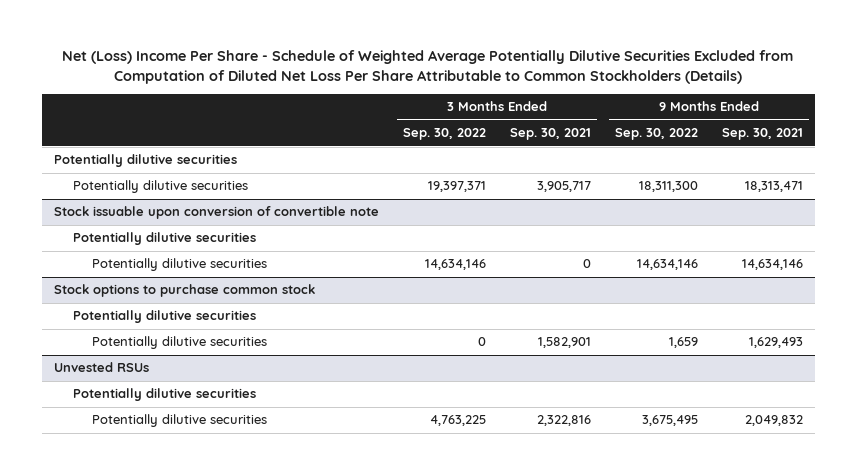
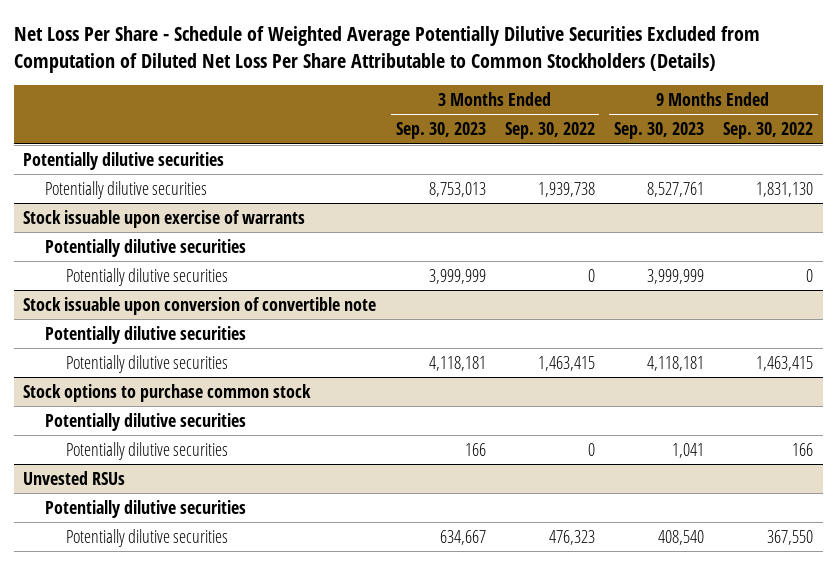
- Net (Loss) Income Per Share - Schedule of Weighted Average Potentially Dilutive Securities Excluded from Computation of Diluted Net Loss Per Share Attributable to Common Stockholders (Details)
+ Net Loss Per Share - Schedule of Weighted Average Potentially Dilutive Securities Excluded from Computation of Diluted Net Loss Per Share Attributable to Common Stockholders (Details)
- | 3 Months Ended Sep. 30, 2022 | 3 Months Ended Sep. 30, 2021 | 9 Months Ended Sep. 30, 2022 | 9 Months Ended Sep. 30, 2021
+ | 3 Months Ended Sep. 30, 2023 | 3 Months Ended Sep. 30, 2022 | 9 Months Ended Sep. 30, 2023 | 9 Months Ended Sep. 30, 2022
- Potentially dilutive securities | 19,397,371 | 3,905,717 | 18,311,300 | 18,313,471
+ Potentially dilutive securities | 8,753,013 | 1,939,738 | 8,527,761 | 1,831,130
+ Stock issuable upon exercise of warrants
+ Potentially dilutive securities
+ Potentially dilutive securities | 3,999,999 | 0 | 3,999,999 | 0
@ Stock issuable upon conversion of convertible note
- Potentially dilutive securities | 14,634,146 | 0 | 14,634,146 | 14,634,146
+ Potentially dilutive securities | 4,118,181 | 1,463,415 | 4,118,181 | 1,463,415
@ Stock options to purchase common stock
- Potentially dilutive securities | 0 | 1,582,901 | 1,659 | 1,629,493
+ Potentially dilutive securities | 166 | 0 | 1,041 | 166
@ Unvested RSUs
- Potentially dilutive securities | 4,763,225 | 2,322,816 | 3,675,495 | 2,049,832
+ Potentially dilutive securities | 634,667 | 476,323 | 408,540 | 367,550

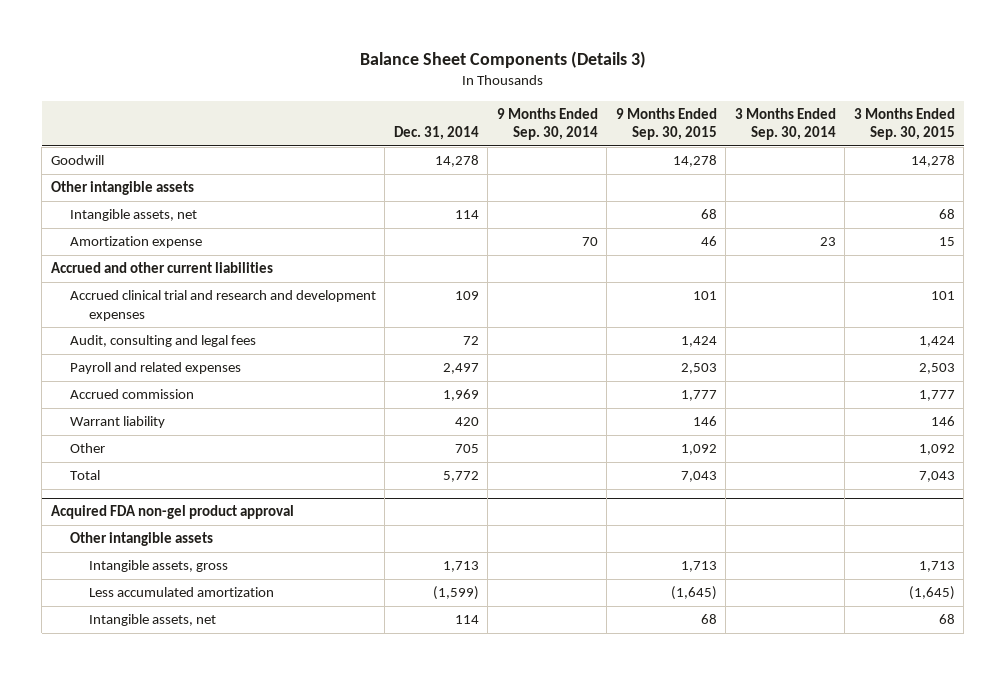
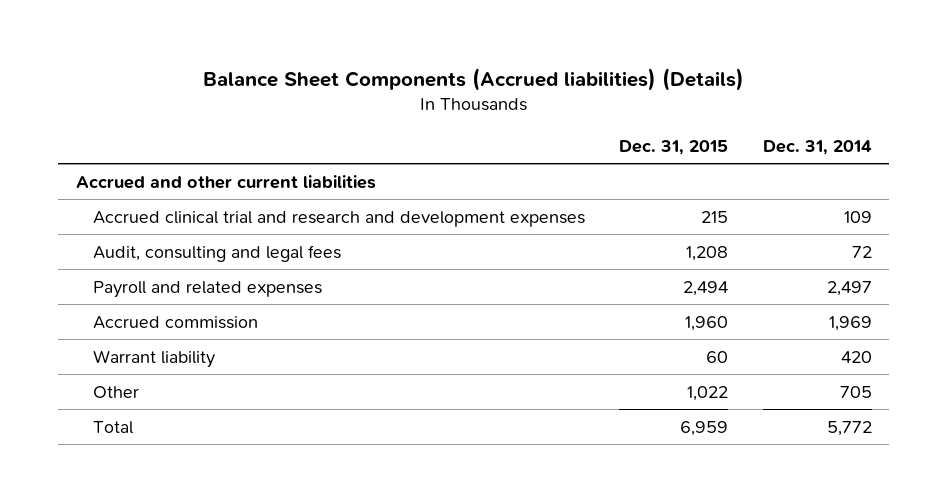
- Balance Sheet Components (Details 3)
+ Balance Sheet Components (Accrued liabilities) (Details)
- | Dec. 31, 2014 | 9 Months Ended Sep. 30, 2014 | 9 Months Ended Sep. 30, 2015 | 3 Months Ended Sep. 30, 2014 | 3 Months Ended Sep. 30, 2015
+ | Dec. 31, 2015 | Dec. 31, 2014
- Goodwill | 14,278 | | 14,278 | | 14,278
- Other intangible assets
- Intangible assets, net | 114 | | 68 | | 68
- Amortization expense | | 70 | 46 | 23 | 15
- Acquired FDA non-gel product approval
- Other intangible assets
- Intangible assets, gross | 1,713 | | 1,713 | | 1,713
- Less accumulated amortization | (1,599) | | (1,645) | | (1,645)
- Intangible assets, net | 114 | | 68 | | 68

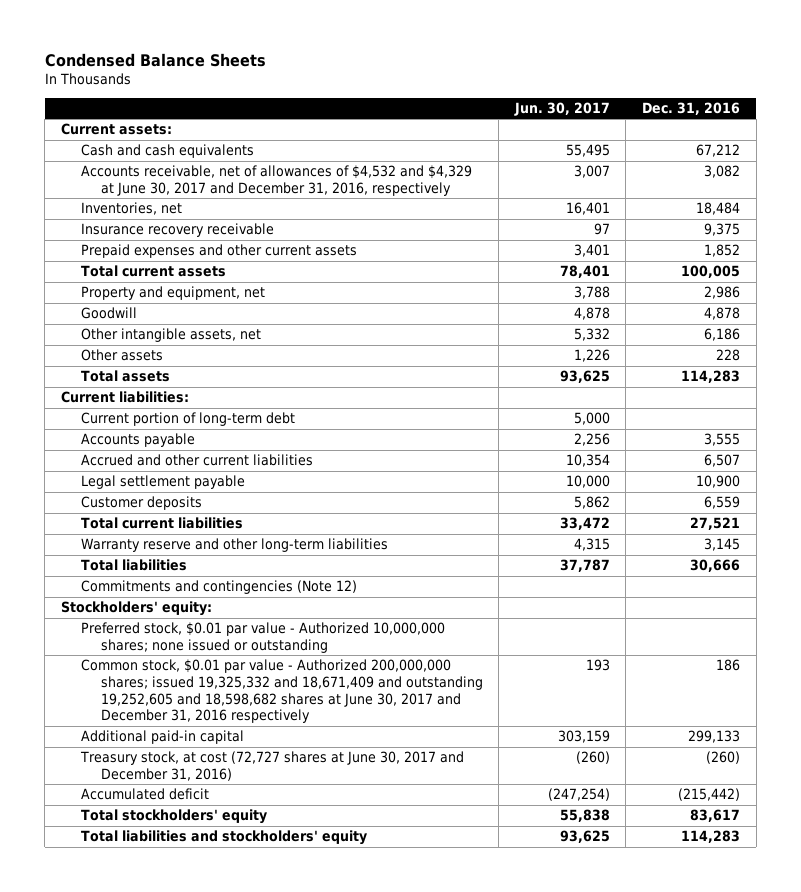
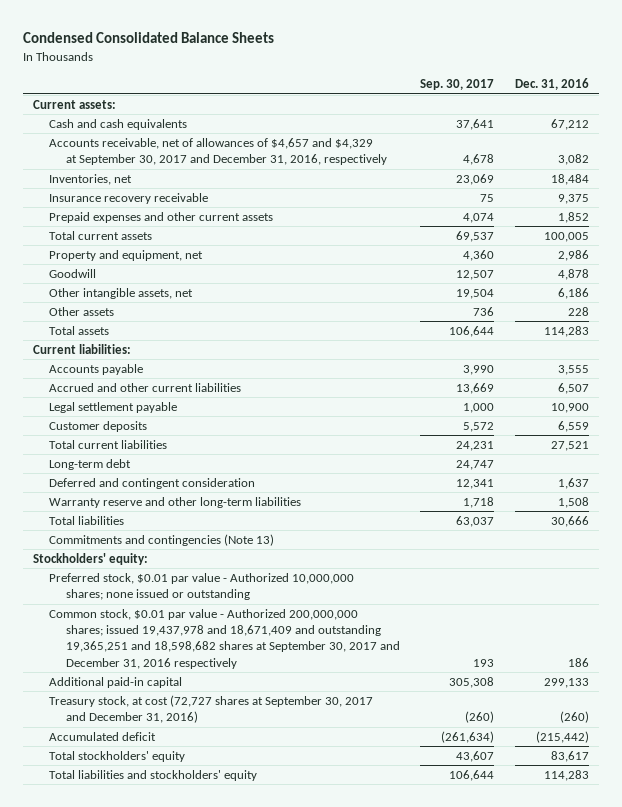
- Condensed Balance Sheets
+ Condensed Consolidated Balance Sheets
- | Jun. 30, 2017 | Dec. 31, 2016
+ | Sep. 30, 2017 | Dec. 31, 2016
- Accounts receivable, net of allowances of $4,532 and $4,329 at June 30, 2017 and December 31, 2016, respectively | 3,007 | 3,082
+ Accounts receivable, net of allowances of $4,657 and $4,329 at September 30, 2017 and December 31, 2016, respectively | 4,678 | 3,082
- Current portion of long-term debt | 5,000 |
- Warranty reserve and other long-term liabilities | 4,315 | 3,145
+ Long-term debt | 24,747 |
+ Deferred and contingent consideration | 12,341 | 1,637
+ Warranty reserve and other long-term liabilities | 1,718 | 1,508
- Commitments and contingencies (Note 12)
+ Commitments and contingencies (Note 13)
- Common stock, $0.01 par value - Authorized 200,000,000 shares; issued 19,325,332 and 18,671,409 and outstanding 19,252,605 and 18,598,682 shares at June 30, 2017 and December 31, 2016 respectively | 193 | 186
+ Common stock, $0.01 par value - Authorized 200,000,000 shares; issued 19,437,978 and 18,671,409 and outstanding 19,365,251 and 18,598,682 shares at September 30, 2017 and December 31, 2016 respectively | 193 | 186
- Treasury stock, at cost (72,727 shares at June 30, 2017 and December 31, 2016) | (260) | (260)
+ Treasury stock, at cost (72,727 shares at September 30, 2017 and December 31, 2016) | (260) | (260)

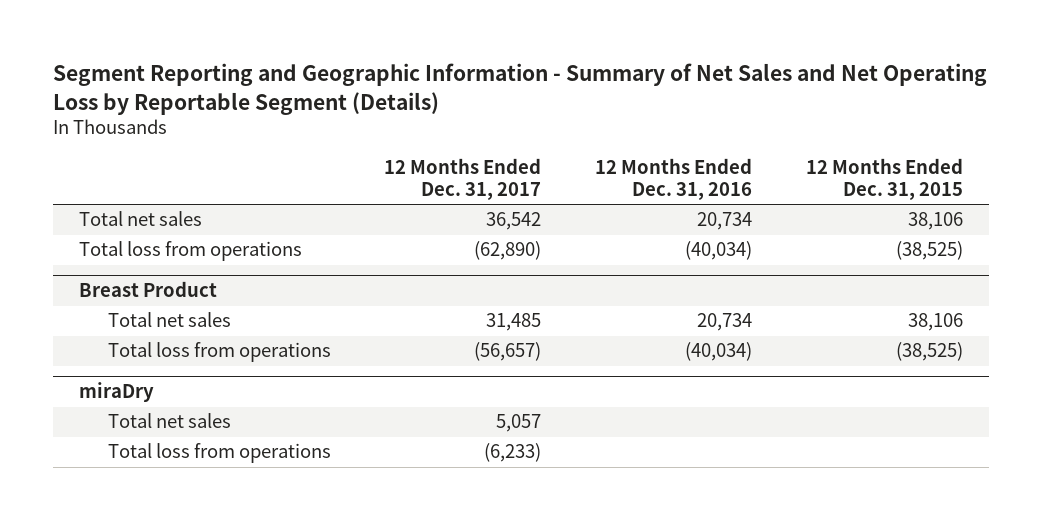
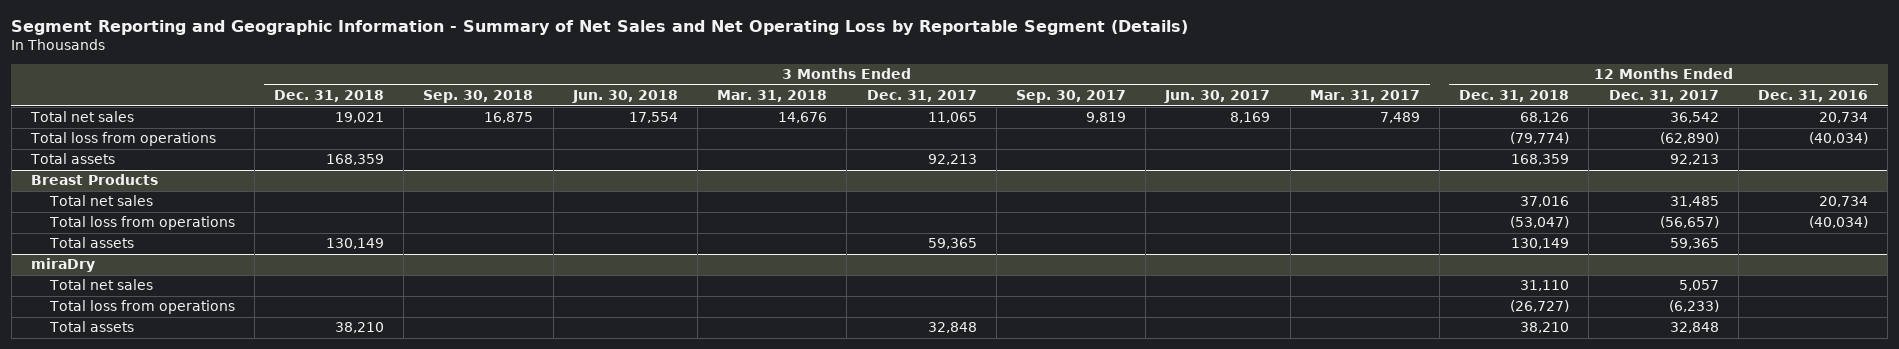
- | 12 Months Ended Dec. 31, 2017 | 12 Months Ended Dec. 31, 2016 | 12 Months Ended Dec. 31, 2015
+ | 3 Months Ended Dec. 31, 2018 | 3 Months Ended Sep. 30, 2018 | 3 Months Ended Jun. 30, 2018 | 3 Months Ended Mar. 31, 2018 | 3 Months Ended Dec. 31, 2017 | 3 Months Ended Sep. 30, 2017 | 3 Months Ended Jun. 30, 2017 | 3 Months Ended Mar. 31, 2017 | 12 Months Ended Dec. 31, 2018 | 12 Months Ended Dec. 31, 2017 | 12 Months Ended Dec. 31, 2016
- Breast Product
+ Total assets | 168,359 | | | | 92,213 | | | | 168,359 | 92,213 |
+ Breast Products
+ Total assets | 130,149 | | | | 59,365 | | | | 130,149 | 59,365 |
@ miraDry
+ Total assets | 38,210 | | | | 32,848 | | | | 38,210 | 32,848 |

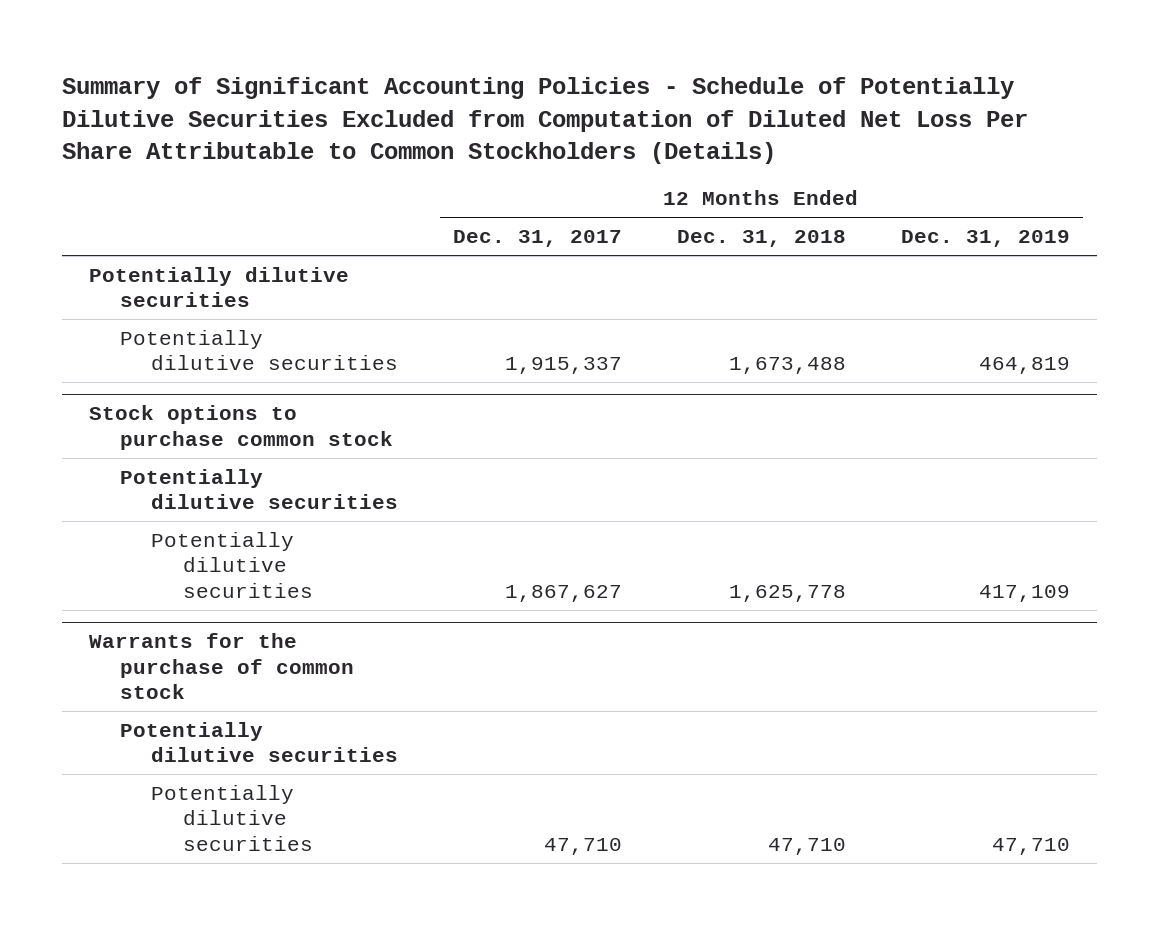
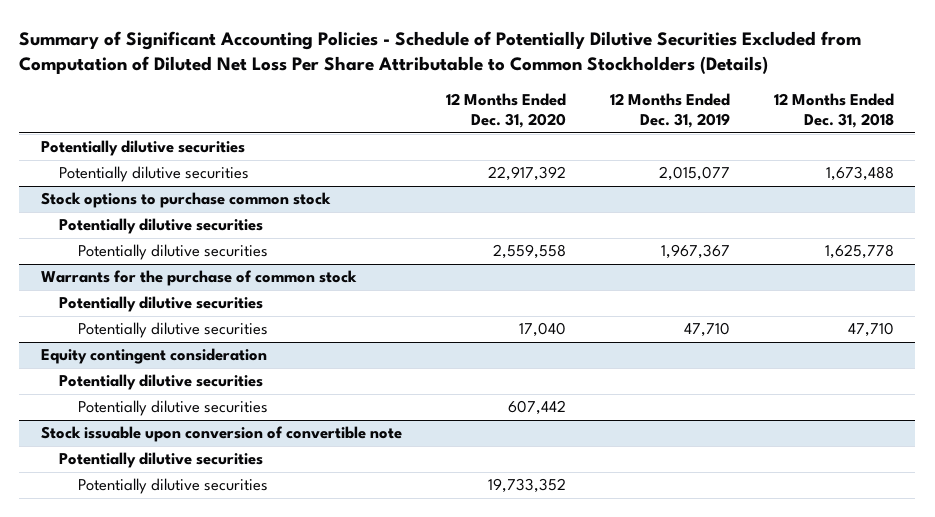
- | 12 Months Ended Dec. 31, 2017 | 12 Months Ended Dec. 31, 2018 | 12 Months Ended Dec. 31, 2019
+ | 12 Months Ended Dec. 31, 2020 | 12 Months Ended Dec. 31, 2019 | 12 Months Ended Dec. 31, 2018
- Potentially dilutive securities | 1,915,337 | 1,673,488 | 464,819
+ Potentially dilutive securities | 22,917,392 | 2,015,077 | 1,673,488
@ Stock options to purchase common stock
- Potentially dilutive securities | 1,867,627 | 1,625,778 | 417,109
+ Potentially dilutive securities | 2,559,558 | 1,967,367 | 1,625,778
+ Equity contingent consideration
+ Potentially dilutive securities
+ Potentially dilutive securities | 607,442 | |
+ Stock issuable upon conversion of convertible note
+ Potentially dilutive securities
+ Potentially dilutive securities | 19,733,352 | |

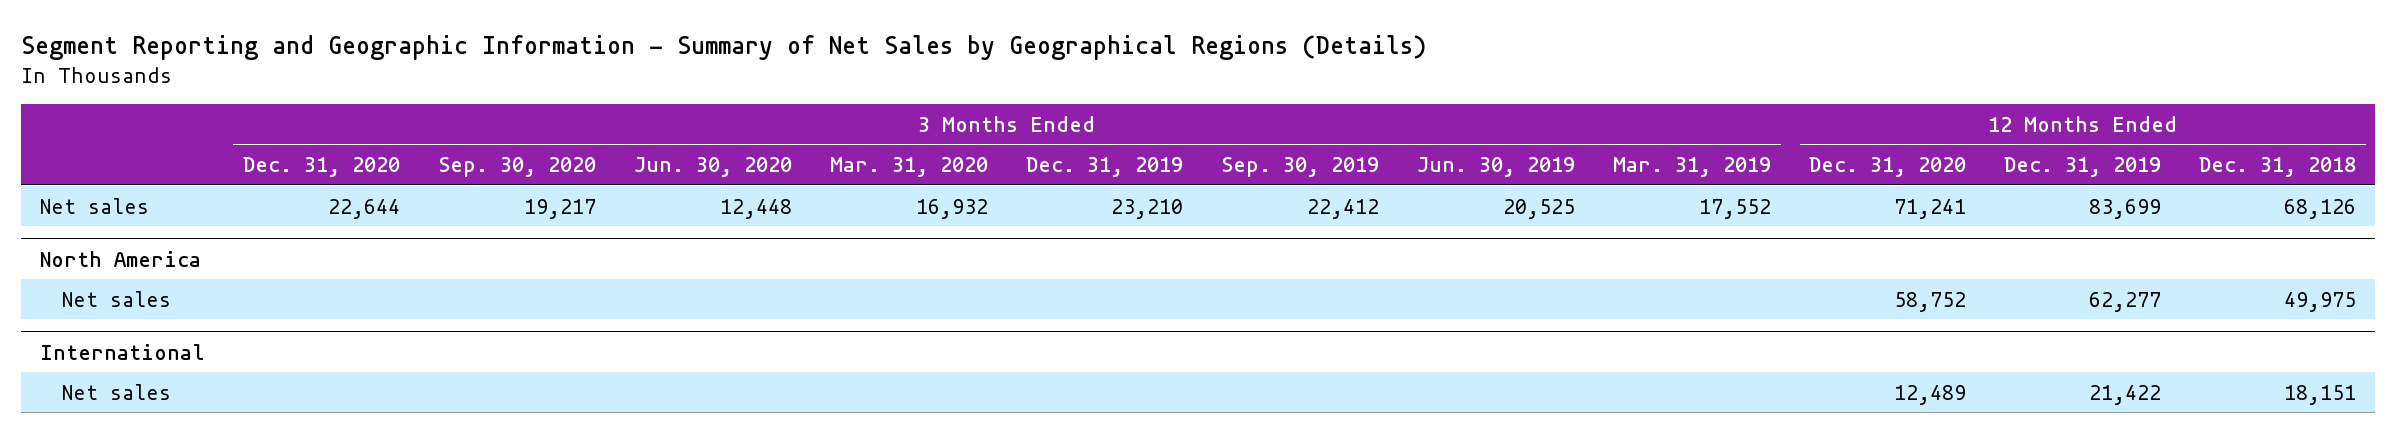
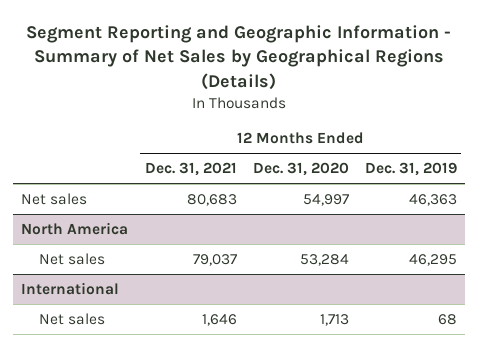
- | 3 Months Ended Dec. 31, 2020 | 3 Months Ended Sep. 30, 2020 | 3 Months Ended Jun. 30, 2020 | 3 Months Ended Mar. 31, 2020 | 3 Months Ended Dec. 31, 2019 | 3 Months Ended Sep. 30, 2019 | 3 Months Ended Jun. 30, 2019 | 3 Months Ended Mar. 31, 2019 | 12 Months Ended Dec. 31, 2020 | 12 Months Ended Dec. 31, 2019 | 12 Months Ended Dec. 31, 2018
+ | 12 Months Ended Dec. 31, 2021 | 12 Months Ended Dec. 31, 2020 | 12 Months Ended Dec. 31, 2019
- Net sales | 22,644 | 19,217 | 12,448 | 16,932 | 23,210 | 22,412 | 20,525 | 17,552 | 71,241 | 83,699 | 68,126
+ Net sales | 80,683 | 54,997 | 46,363
@ North America
- Net sales | | | | | | | | | 58,752 | 62,277 | 49,975
+ Net sales | 79,037 | 53,284 | 46,295
@ International
- Net sales | | | | | | | | | 12,489 | 21,422 | 18,151
+ Net sales | 1,646 | 1,713 | 68

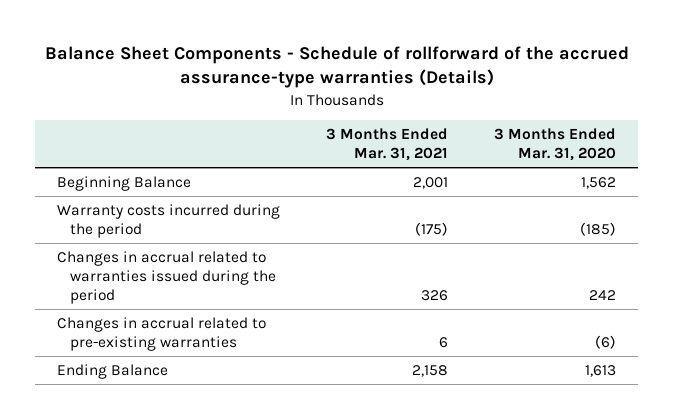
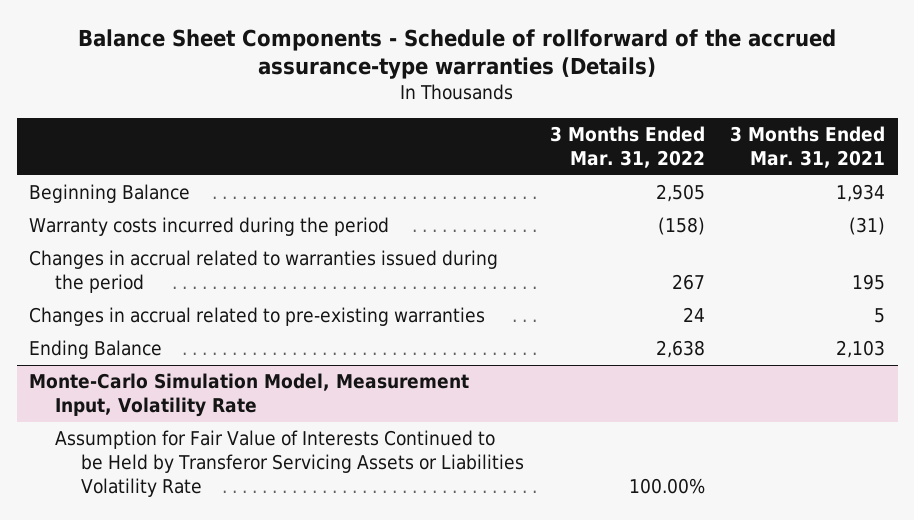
- | 3 Months Ended Mar. 31, 2021 | 3 Months Ended Mar. 31, 2020
+ | 3 Months Ended Mar. 31, 2022 | 3 Months Ended Mar. 31, 2021
- Beginning Balance | 2,001 | 1,562
- Warranty costs incurred during the period | (175) | (185)
- Changes in accrual related to warranties issued during the period | 326 | 242
- Changes in accrual related to pre-existing warranties | 6 | (6)
- Ending Balance | 2,158 | 1,613
+ Beginning Balance | 2,505 | 1,934
+ Warranty costs incurred during the period | (158) | (31)
+ Changes in accrual related to warranties issued during the period | 267 | 195
+ Changes in accrual related to pre-existing warranties | 24 | 5
+ Ending Balance | 2,638 | 2,103
+ Monte-Carlo Simulation Model, Measurement Input, Volatility Rate
+ Assumption for Fair Value of Interests Continued to be Held by Transferor Servicing Assets or Liabilities Volatility Rate | 100.00% |

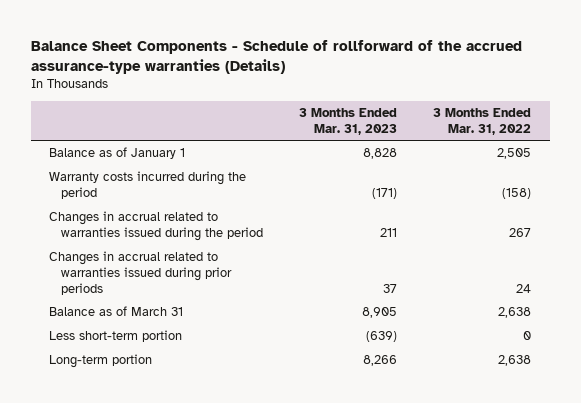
- | 3 Months Ended Mar. 31, 2022 | 3 Months Ended Mar. 31, 2021
+ | 3 Months Ended Mar. 31, 2023 | 3 Months Ended Mar. 31, 2022
- Beginning Balance | 2,505 | 1,934
+ Balance as of January 1 | 8,828 | 2,505
- Changes in accrual related to pre-existing warranties | 24 | 5
- Ending Balance | 2,638 | 2,103
- Monte-Carlo Simulation Model, Measurement Input, Volatility Rate
- Assumption for Fair Value of Interests Continued to be Held by Transferor Servicing Assets or Liabilities Volatility Rate | 100.00% |
+ Changes in accrual related to warranties issued during prior periods | 37 | 24
+ Balance as of March 31 | 8,905 | 2,638
+ Less short-term portion | (639) | 0
+ Long-term portion | 8,266 | 2,638

